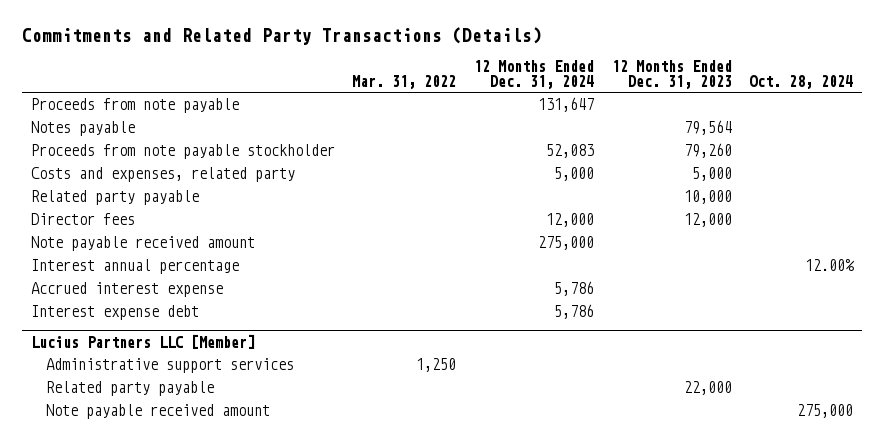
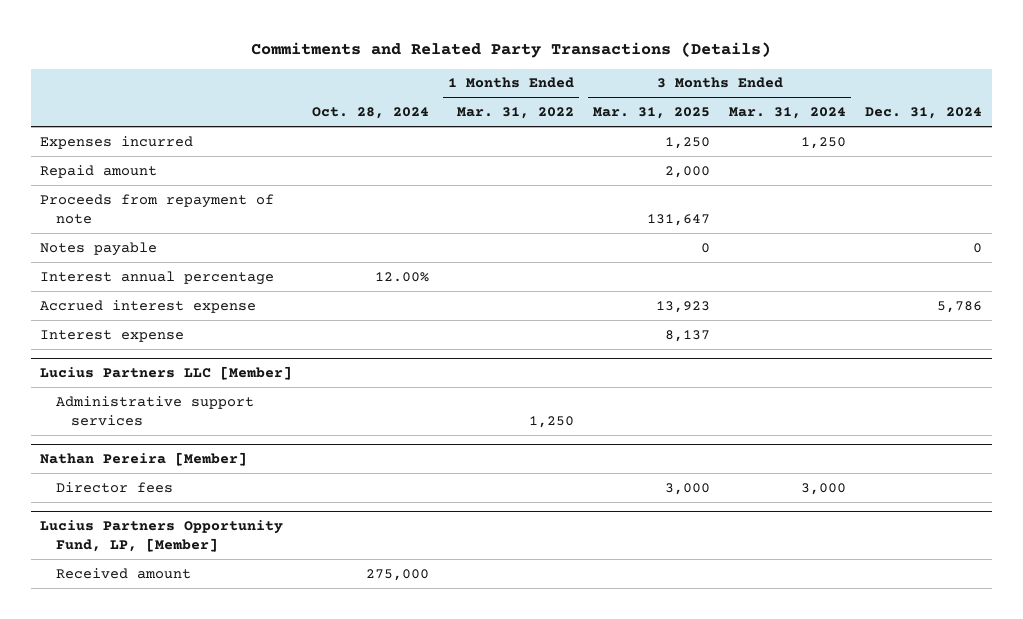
- | Mar. 31, 2022 | 12 Months Ended Dec. 31, 2024 | 12 Months Ended Dec. 31, 2023 | Oct. 28, 2024
+ | Oct. 28, 2024 | 1 Months Ended Mar. 31, 2022 | 3 Months Ended Mar. 31, 2025 | 3 Months Ended Mar. 31, 2024 | Dec. 31, 2024
- Proceeds from note payable | | 131,647 | |
+ Expenses incurred | | | 1,250 | 1,250 |
+ Repaid amount | | | 2,000 | |
+ Proceeds from repayment of note | | | 131,647 | |
- Proceeds from note payable stockholder | | 52,083 | 79,260 |
- Costs and expenses, related party | | 5,000 | 5,000 |
- Related party payable | | | 10,000 |
- Director fees | | 12,000 | 12,000 |
- Note payable received amount | | 275,000 | |
- Interest expense debt | | 5,786 | |
+ Interest expense | | | 8,137 | |
@ Lucius Partners LLC [Member]
- Related party payable | | | 22,000 |
- Note payable received amount | | | | 275,000
+ Nathan Pereira [Member]
+ Director fees | | | 3,000 | 3,000 |
+ Lucius Partners Opportunity Fund, LP, [Member]
+ Received amount | 275,000 | | | |

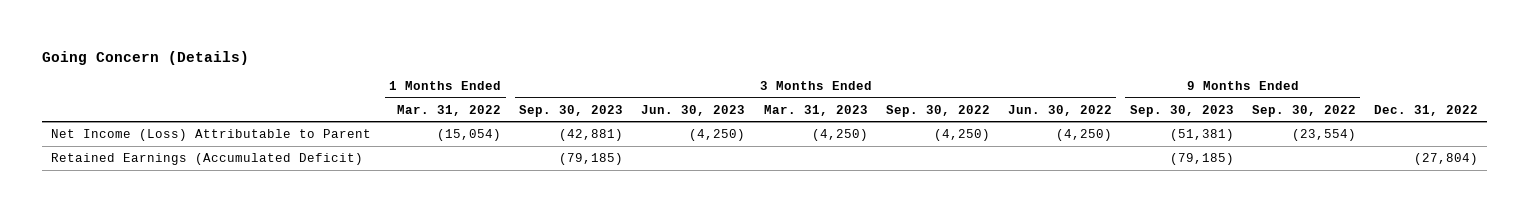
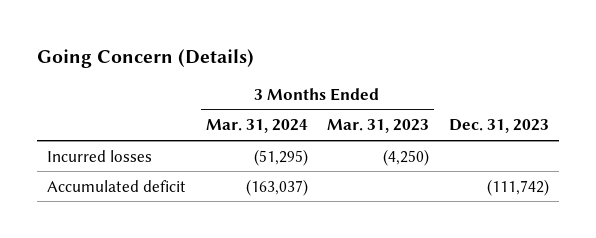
- | 1 Months Ended Mar. 31, 2022 | 3 Months Ended Sep. 30, 2023 | 3 Months Ended Jun. 30, 2023 | 3 Months Ended Mar. 31, 2023 | 3 Months Ended Sep. 30, 2022 | 3 Months Ended Jun. 30, 2022 | 9 Months Ended Sep. 30, 2023 | 9 Months Ended Sep. 30, 2022 | Dec. 31, 2022
+ | 3 Months Ended Mar. 31, 2024 | 3 Months Ended Mar. 31, 2023 | Dec. 31, 2023
- Net Income (Loss) Attributable to Parent | (15,054) | (42,881) | (4,250) | (4,250) | (4,250) | (4,250) | (51,381) | (23,554) |
- Retained Earnings (Accumulated Deficit) | | (79,185) | | | | | (79,185) | | (27,804)
+ Incurred losses | (51,295) | (4,250) |
+ Accumulated deficit | (163,037) | | (111,742)

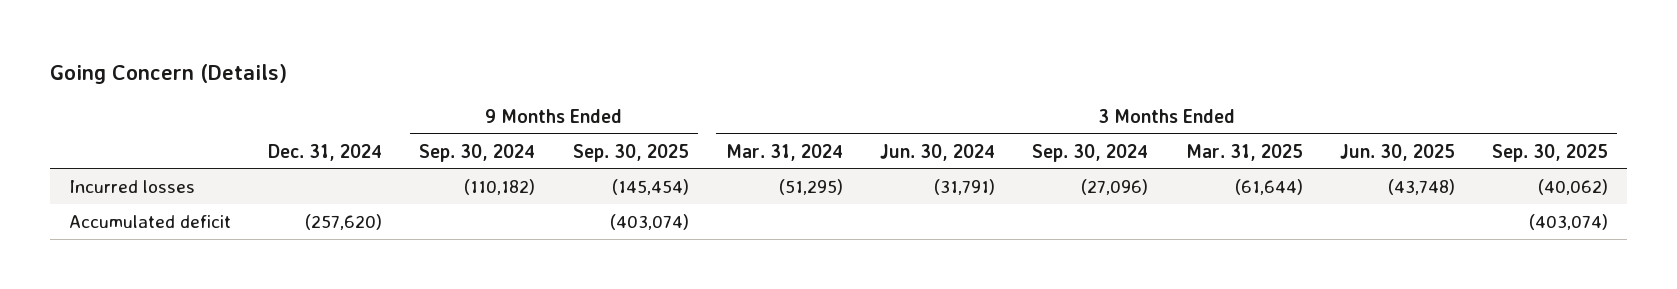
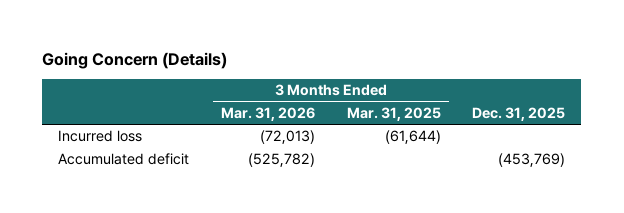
- | Dec. 31, 2024 | 9 Months Ended Sep. 30, 2024 | 9 Months Ended Sep. 30, 2025 | 3 Months Ended Mar. 31, 2024 | 3 Months Ended Jun. 30, 2024 | 3 Months Ended Sep. 30, 2024 | 3 Months Ended Mar. 31, 2025 | 3 Months Ended Jun. 30, 2025 | 3 Months Ended Sep. 30, 2025
+ | 3 Months Ended Mar. 31, 2026 | 3 Months Ended Mar. 31, 2025 | Dec. 31, 2025
- Incurred losses | | (110,182) | (145,454) | (51,295) | (31,791) | (27,096) | (61,644) | (43,748) | (40,062)
+ Incurred loss | (72,013) | (61,644) |

